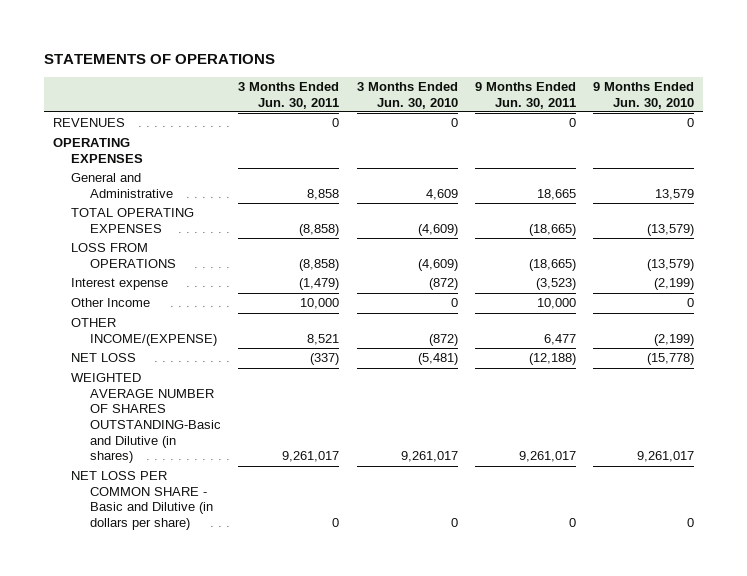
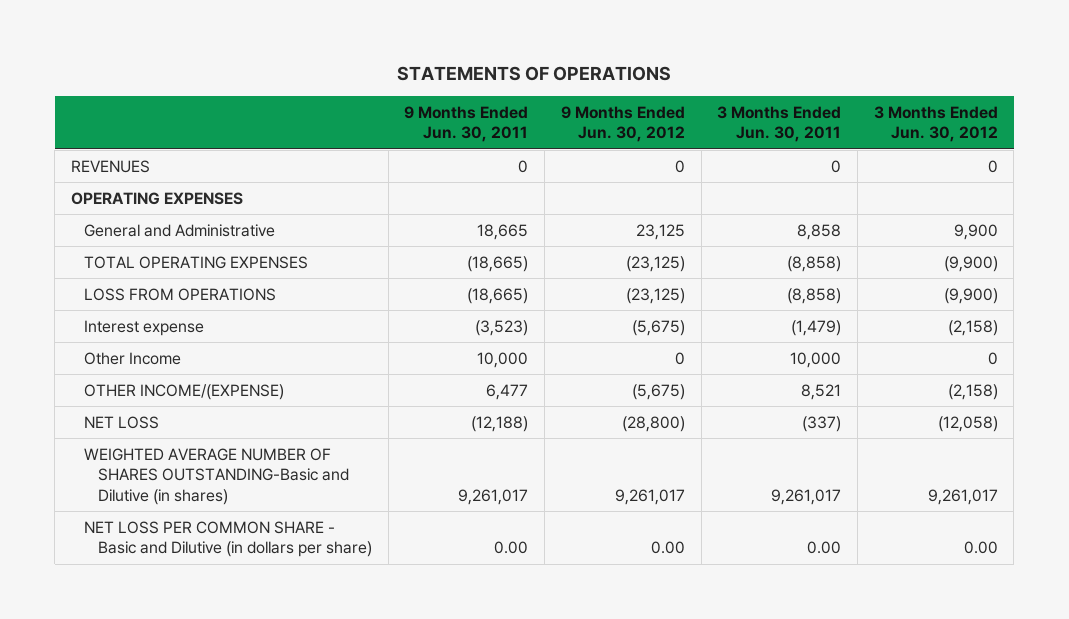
- | 3 Months Ended Jun. 30, 2011 | 3 Months Ended Jun. 30, 2010 | 9 Months Ended Jun. 30, 2011 | 9 Months Ended Jun. 30, 2010
+ | 9 Months Ended Jun. 30, 2011 | 9 Months Ended Jun. 30, 2012 | 3 Months Ended Jun. 30, 2011 | 3 Months Ended Jun. 30, 2012
- NET LOSS PER COMMON SHARE - Basic and Dilutive (in dollars per share) | 0 | 0 | 0 | 0
+ NET LOSS PER COMMON SHARE - Basic and Dilutive (in dollars per share) | 0.00 | 0.00 | 0.00 | 0.00

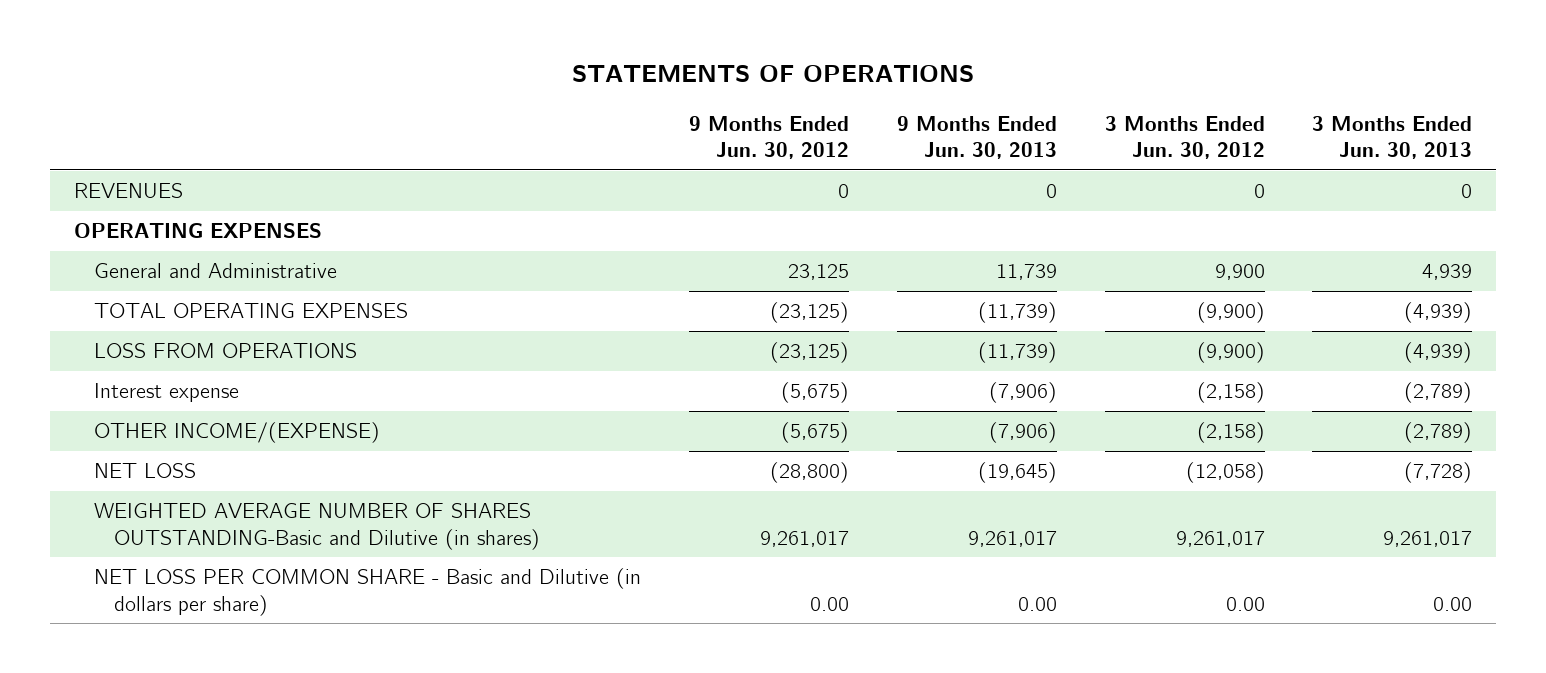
- | 9 Months Ended Jun. 30, 2011 | 9 Months Ended Jun. 30, 2012 | 3 Months Ended Jun. 30, 2011 | 3 Months Ended Jun. 30, 2012
+ | 9 Months Ended Jun. 30, 2012 | 9 Months Ended Jun. 30, 2013 | 3 Months Ended Jun. 30, 2012 | 3 Months Ended Jun. 30, 2013
- Other Income | 10,000 | 0 | 10,000 | 0

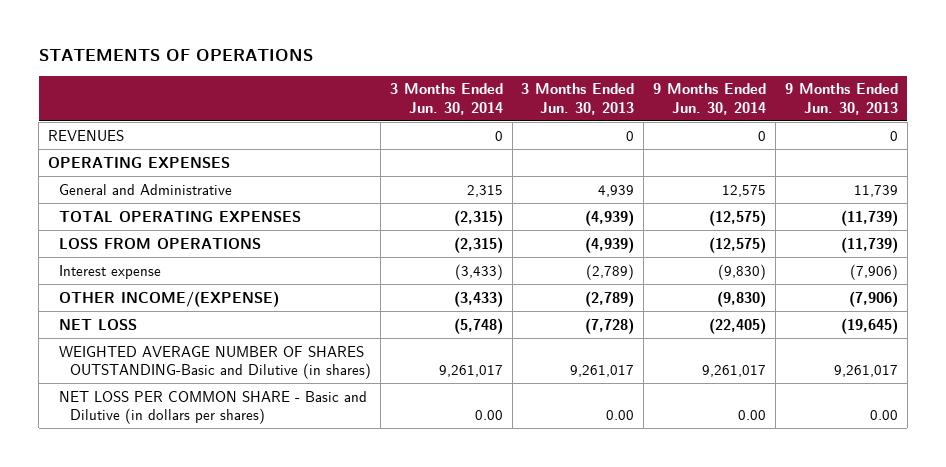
- | 9 Months Ended Jun. 30, 2012 | 9 Months Ended Jun. 30, 2013 | 3 Months Ended Jun. 30, 2012 | 3 Months Ended Jun. 30, 2013
+ | 3 Months Ended Jun. 30, 2014 | 3 Months Ended Jun. 30, 2013 | 9 Months Ended Jun. 30, 2014 | 9 Months Ended Jun. 30, 2013
- NET LOSS PER COMMON SHARE - Basic and Dilutive (in dollars per share) | 0.00 | 0.00 | 0.00 | 0.00
+ NET LOSS PER COMMON SHARE - Basic and Dilutive (in dollars per shares) | 0.00 | 0.00 | 0.00 | 0.00

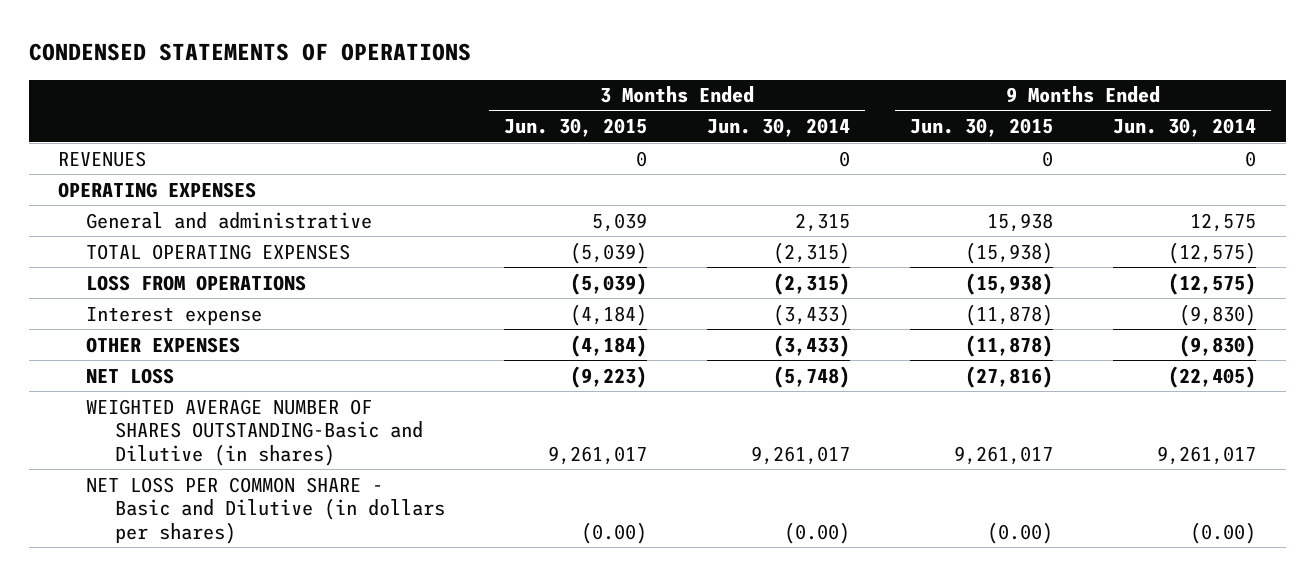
- STATEMENTS OF OPERATIONS
+ CONDENSED STATEMENTS OF OPERATIONS
- | 3 Months Ended Jun. 30, 2014 | 3 Months Ended Jun. 30, 2013 | 9 Months Ended Jun. 30, 2014 | 9 Months Ended Jun. 30, 2013
+ | 3 Months Ended Jun. 30, 2015 | 3 Months Ended Jun. 30, 2014 | 9 Months Ended Jun. 30, 2015 | 9 Months Ended Jun. 30, 2014
- General and Administrative | 2,315 | 4,939 | 12,575 | 11,739
+ General and administrative | 5,039 | 2,315 | 15,938 | 12,575
- OTHER INCOME/(EXPENSE) | (3,433) | (2,789) | (9,830) | (7,906)
+ OTHER EXPENSES | (4,184) | (3,433) | (11,878) | (9,830)
- NET LOSS PER COMMON SHARE - Basic and Dilutive (in dollars per shares) | 0.00 | 0.00 | 0.00 | 0.00
+ NET LOSS PER COMMON SHARE - Basic and Dilutive (in dollars per shares) | (0.00) | (0.00) | (0.00) | (0.00)

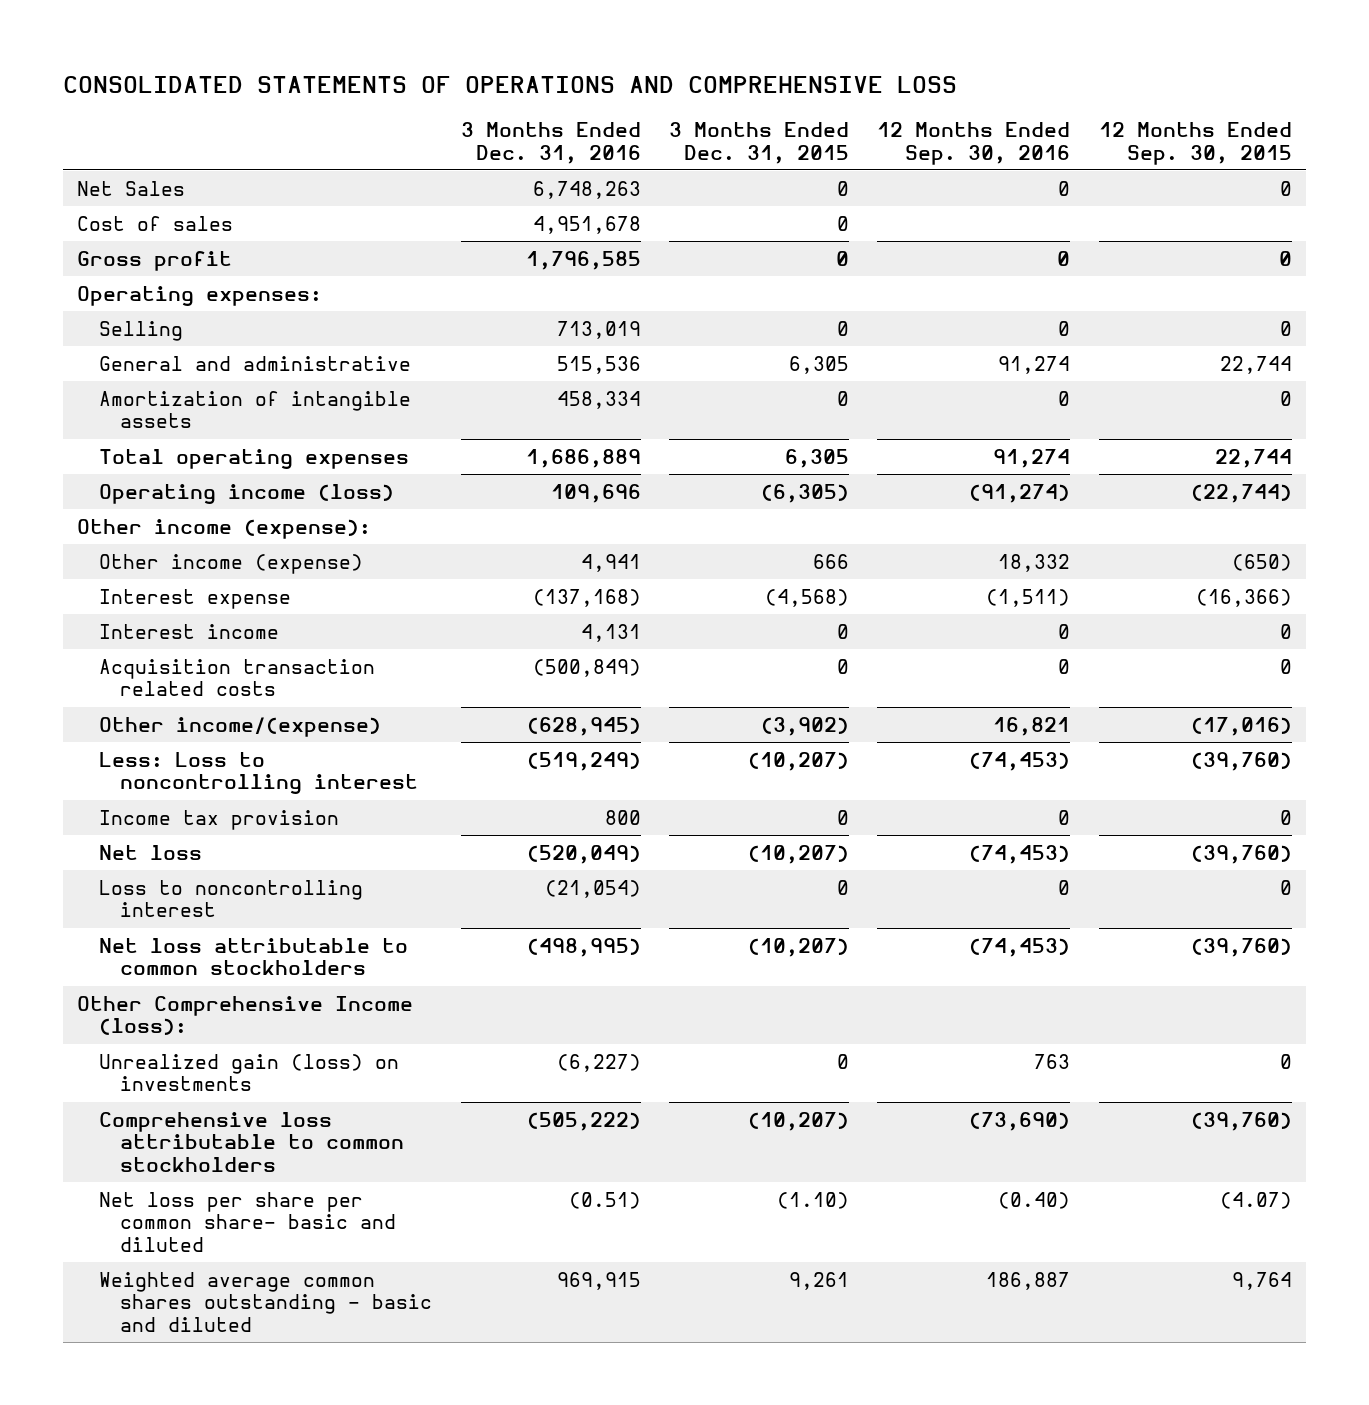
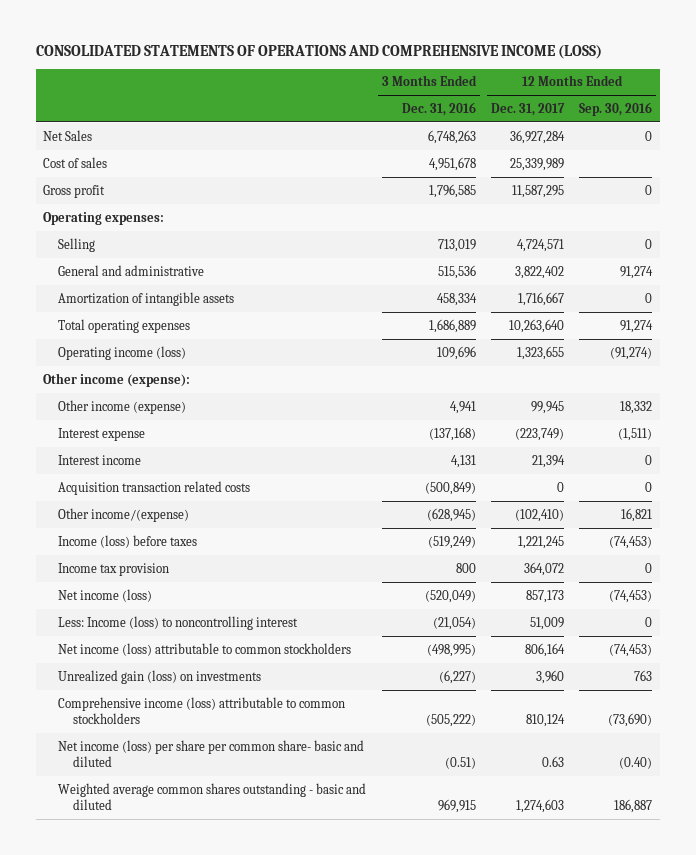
- CONSOLIDATED STATEMENTS OF OPERATIONS AND COMPREHENSIVE LOSS
+ CONSOLIDATED STATEMENTS OF OPERATIONS AND COMPREHENSIVE INCOME (LOSS)
- | 3 Months Ended Dec. 31, 2016 | 3 Months Ended Dec. 31, 2015 | 12 Months Ended Sep. 30, 2016 | 12 Months Ended Sep. 30, 2015
+ | 3 Months Ended Dec. 31, 2016 | 12 Months Ended Dec. 31, 2017 | 12 Months Ended Sep. 30, 2016
- Less: Loss to noncontrolling interest | (519,249) | (10,207) | (74,453) | (39,760)
+ Income (loss) before taxes | (519,249) | 1,221,245 | (74,453)
- Net loss | (520,049) | (10,207) | (74,453) | (39,760)
- Loss to noncontrolling interest | (21,054) | 0 | 0 | 0
- Net loss attributable to common stockholders | (498,995) | (10,207) | (74,453) | (39,760)
- Other Comprehensive Income (loss):
+ Net income (loss) | (520,049) | 857,173 | (74,453)
+ Less: Income (loss) to noncontrolling interest | (21,054) | 51,009 | 0
+ Net income (loss) attributable to common stockholders | (498,995) | 806,164 | (74,453)
- Comprehensive loss attributable to common stockholders | (505,222) | (10,207) | (73,690) | (39,760)
- Net loss per share per common share- basic and diluted | (0.51) | (1.10) | (0.40) | (4.07)
+ Comprehensive income (loss) attributable to common stockholders | (505,222) | 810,124 | (73,690)
+ Net income (loss) per share per common share- basic and diluted | (0.51) | 0.63 | (0.40)

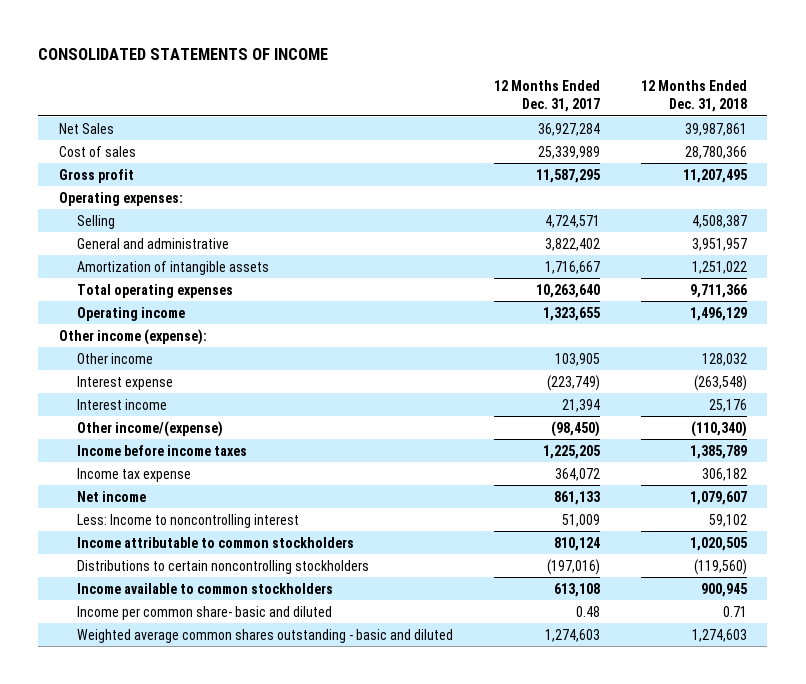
- CONSOLIDATED STATEMENTS OF OPERATIONS AND COMPREHENSIVE INCOME (LOSS)
+ CONSOLIDATED STATEMENTS OF INCOME
- | 3 Months Ended Dec. 31, 2016 | 12 Months Ended Dec. 31, 2017 | 12 Months Ended Sep. 30, 2016
+ | 12 Months Ended Dec. 31, 2017 | 12 Months Ended Dec. 31, 2018
- Operating income (loss) | 109,696 | 1,323,655 | (91,274)
+ Operating income | 1,323,655 | 1,496,129
- Other income (expense) | 4,941 | 99,945 | 18,332
+ Other income | 103,905 | 128,032
- Acquisition transaction related costs | (500,849) | 0 | 0
- Other income/(expense) | (628,945) | (102,410) | 16,821
- Income (loss) before taxes | (519,249) | 1,221,245 | (74,453)
- Income tax provision | 800 | 364,072 | 0
- Net income (loss) | (520,049) | 857,173 | (74,453)
- Less: Income (loss) to noncontrolling interest | (21,054) | 51,009 | 0
- Net income (loss) attributable to common stockholders | (498,995) | 806,164 | (74,453)
- Unrealized gain (loss) on investments | (6,227) | 3,960 | 763
- Comprehensive income (loss) attributable to common stockholders | (505,222) | 810,124 | (73,690)
- Net income (loss) per share per common share- basic and diluted | (0.51) | 0.63 | (0.40)
+ Other income/(expense) | (98,450) | (110,340)
+ Income before income taxes | 1,225,205 | 1,385,789
+ Income tax expense | 364,072 | 306,182
+ Net income | 861,133 | 1,079,607
+ Less: Income to noncontrolling interest | 51,009 | 59,102
+ Income attributable to common stockholders | 810,124 | 1,020,505
+ Distributions to certain noncontrolling stockholders | (197,016) | (119,560)
+ Income available to common stockholders | 613,108 | 900,945
+ Income per common share- basic and diluted | 0.48 | 0.71

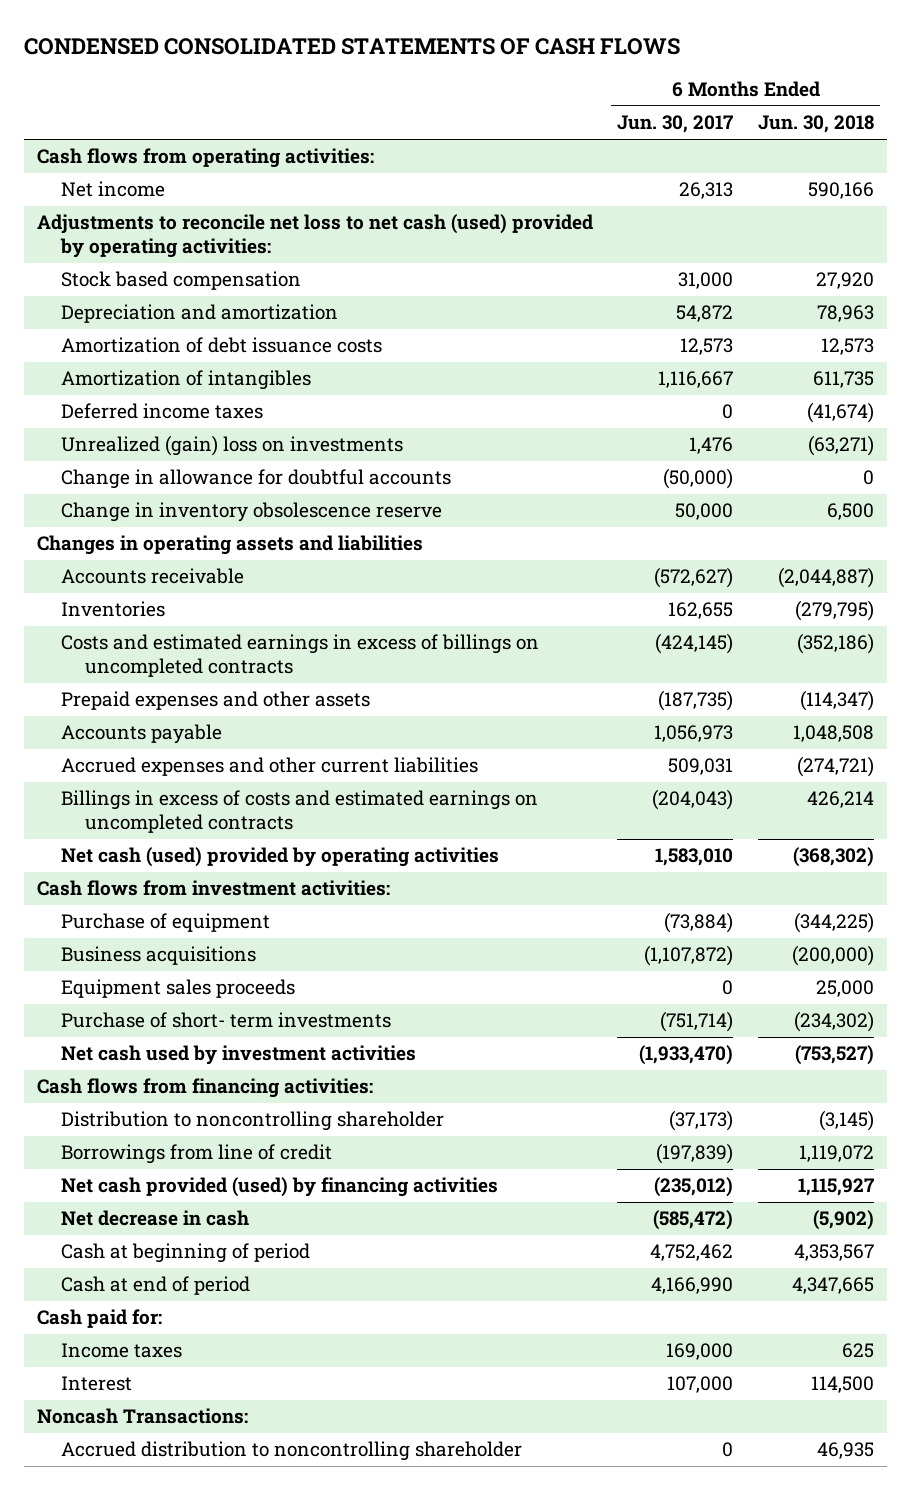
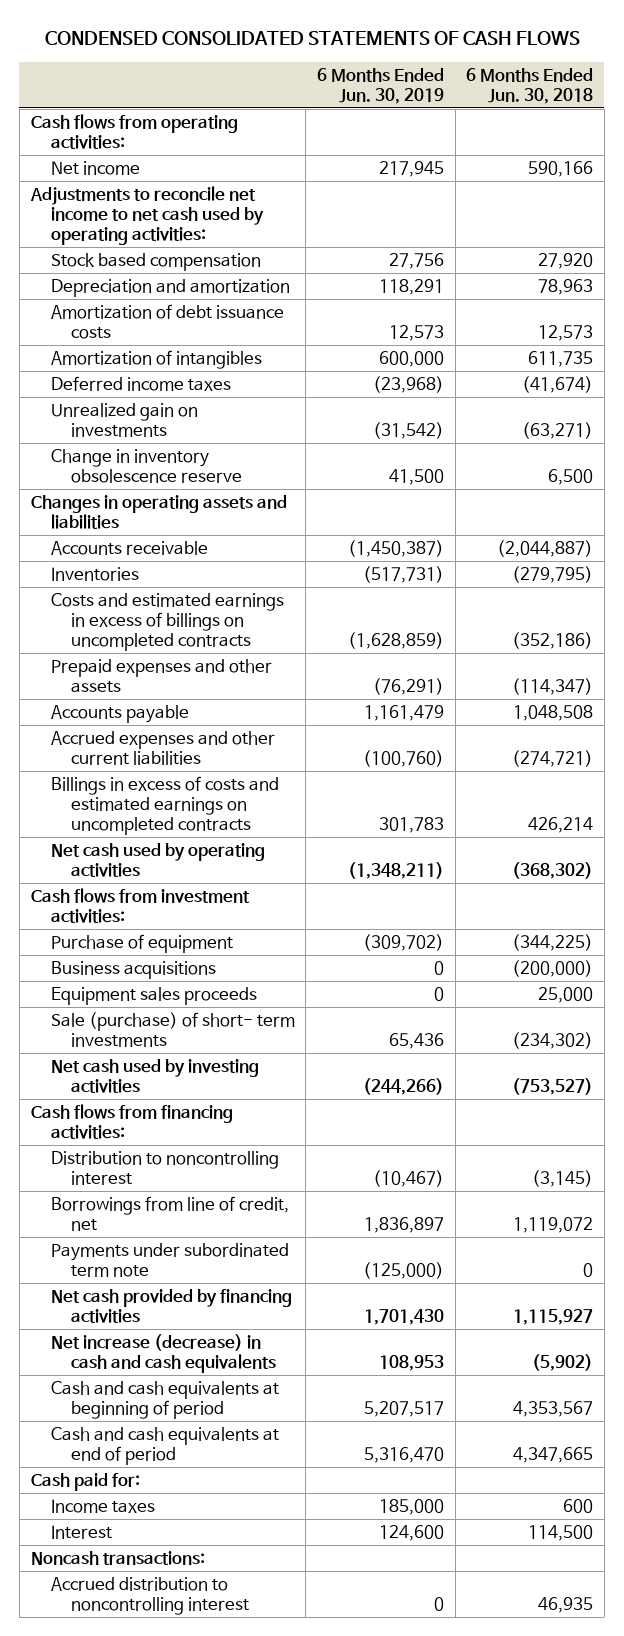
- | 6 Months Ended Jun. 30, 2017 | 6 Months Ended Jun. 30, 2018
+ | 6 Months Ended Jun. 30, 2019 | 6 Months Ended Jun. 30, 2018
- Adjustments to reconcile net loss to net cash (used) provided by operating activities:
+ Adjustments to reconcile net income to net cash used by operating activities:
- Unrealized (gain) loss on investments | 1,476 | (63,271)
- Change in allowance for doubtful accounts | (50,000) | 0
+ Unrealized gain on investments | (31,542) | (63,271)
- Net cash (used) provided by operating activities | 1,583,010 | (368,302)
+ Net cash used by operating activities | (1,348,211) | (368,302)
- Purchase of short- term investments | (751,714) | (234,302)
- Net cash used by investment activities | (1,933,470) | (753,527)
+ Sale (purchase) of short- term investments | 65,436 | (234,302)
+ Net cash used by investing activities | (244,266) | (753,527)
- Distribution to noncontrolling shareholder | (37,173) | (3,145)
- Borrowings from line of credit | (197,839) | 1,119,072
- Net cash provided (used) by financing activities | (235,012) | 1,115,927
- Net decrease in cash | (585,472) | (5,902)
- Cash at beginning of period | 4,752,462 | 4,353,567
- Cash at end of period | 4,166,990 | 4,347,665
+ Distribution to noncontrolling interest | (10,467) | (3,145)
+ Borrowings from line of credit, net | 1,836,897 | 1,119,072
+ Payments under subordinated term note | (125,000) | 0
+ Net cash provided by financing activities | 1,701,430 | 1,115,927
+ Net increase (decrease) in cash and cash equivalents | 108,953 | (5,902)
+ Cash and cash equivalents at beginning of period | 5,207,517 | 4,353,567
+ Cash and cash equivalents at end of period | 5,316,470 | 4,347,665
- Income taxes | 169,000 | 625
+ Income taxes | 185,000 | 600
- Noncash Transactions:
- Accrued distribution to noncontrolling shareholder | 0 | 46,935
+ Noncash transactions:
+ Accrued distribution to noncontrolling interest | 0 | 46,935

